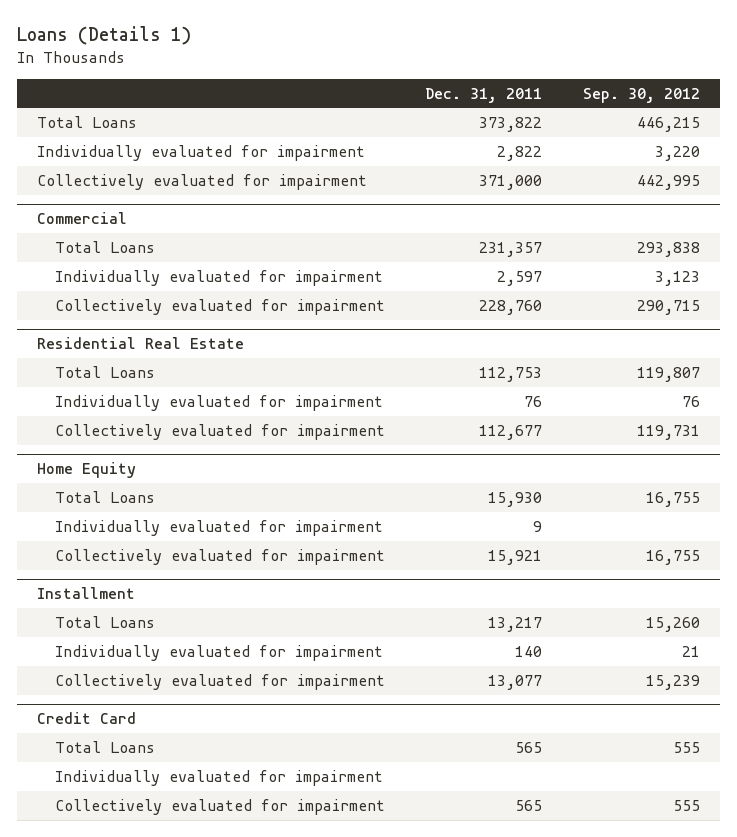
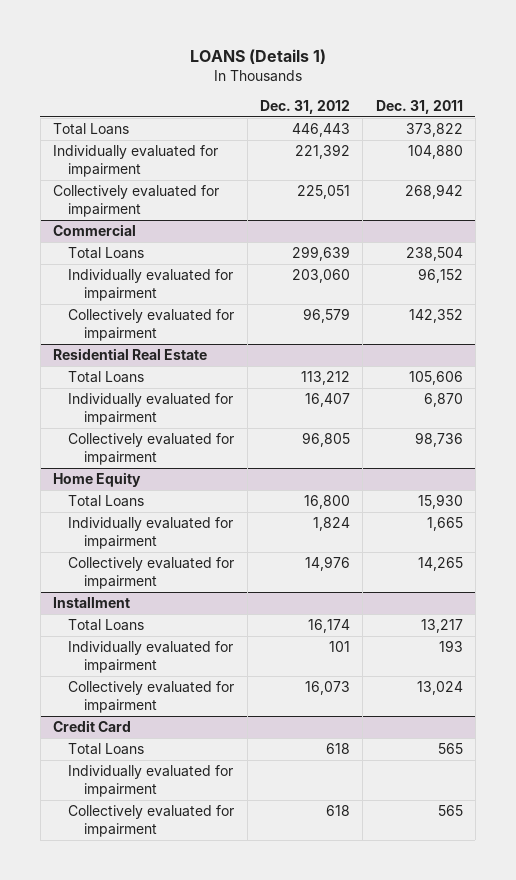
- Loans (Details 1)
+ LOANS (Details 1)
- | Dec. 31, 2011 | Sep. 30, 2012
+ | Dec. 31, 2012 | Dec. 31, 2011
- Individually evaluated for impairment | 2,822 | 3,220
- Collectively evaluated for impairment | 371,000 | 442,995
+ Individually evaluated for impairment | 221,392 | 104,880
+ Collectively evaluated for impairment | 225,051 | 268,942
@ Commercial
- Total Loans | 231,357 | 293,838
- Individually evaluated for impairment | 2,597 | 3,123
- Collectively evaluated for impairment | 228,760 | 290,715
+ Total Loans | 299,639 | 238,504
+ Individually evaluated for impairment | 203,060 | 96,152
+ Collectively evaluated for impairment | 96,579 | 142,352
@ Residential Real Estate
- Total Loans | 112,753 | 119,807
- Individually evaluated for impairment | 76 | 76
- Collectively evaluated for impairment | 112,677 | 119,731
+ Total Loans | 113,212 | 105,606
+ Individually evaluated for impairment | 16,407 | 6,870
+ Collectively evaluated for impairment | 96,805 | 98,736
@ Home Equity
- Individually evaluated for impairment | 9 |
- Collectively evaluated for impairment | 15,921 | 16,755
+ Individually evaluated for impairment | 1,824 | 1,665
+ Collectively evaluated for impairment | 14,976 | 14,265
@ Installment
- Individually evaluated for impairment | 140 | 21
- Collectively evaluated for impairment | 13,077 | 15,239
+ Individually evaluated for impairment | 101 | 193
+ Collectively evaluated for impairment | 16,073 | 13,024

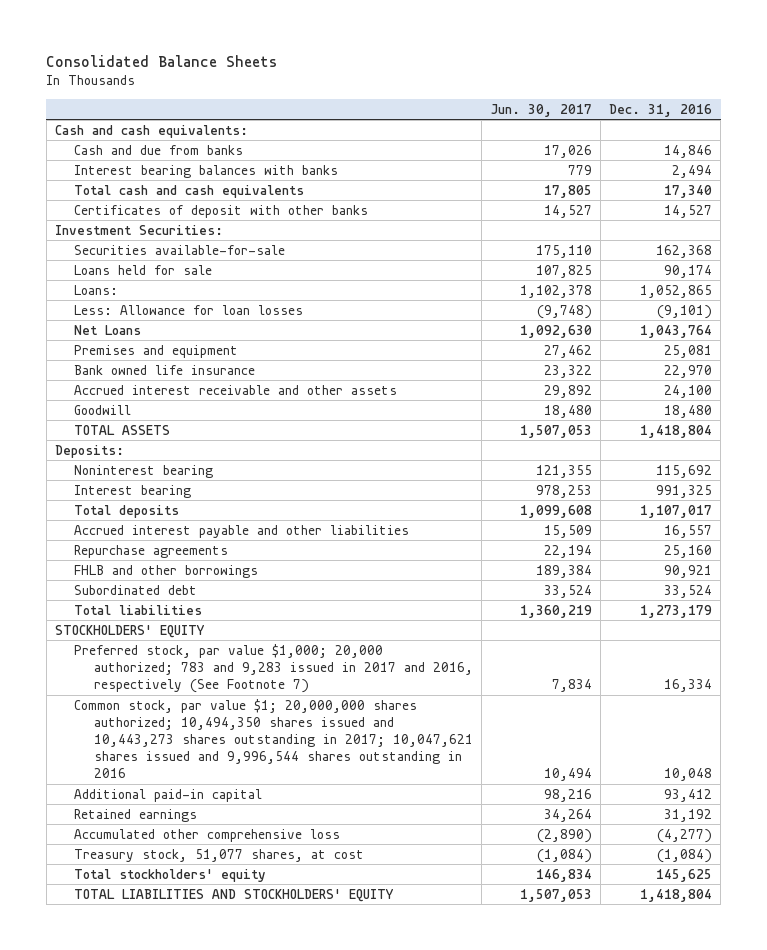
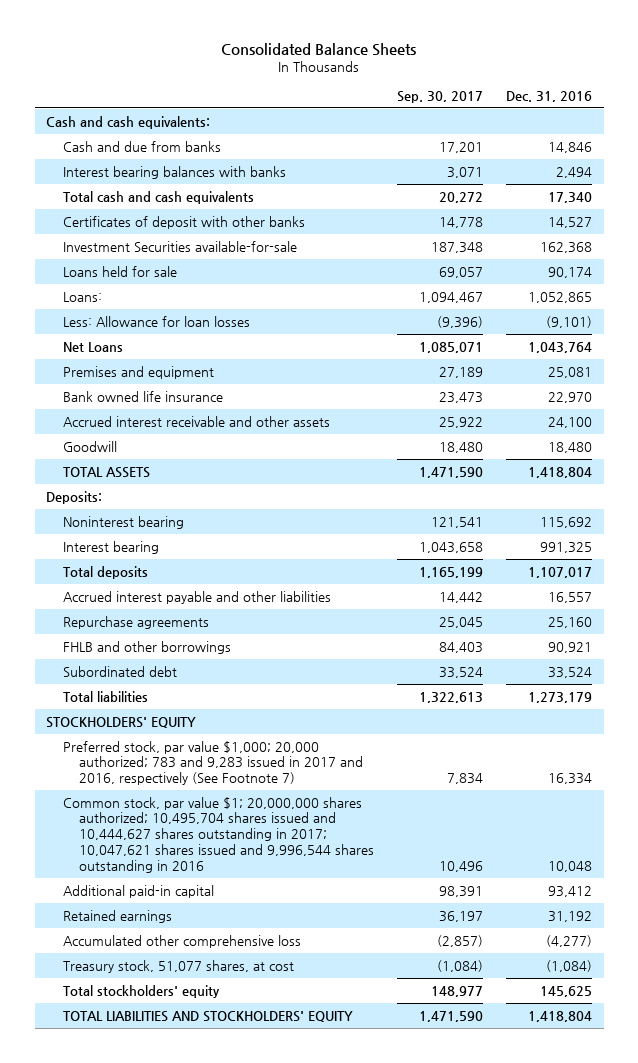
- | Jun. 30, 2017 | Dec. 31, 2016
+ | Sep. 30, 2017 | Dec. 31, 2016
- Investment Securities:
- Securities available-for-sale | 175,110 | 162,368
+ Investment Securities available-for-sale | 187,348 | 162,368
- Common stock, par value $1; 20,000,000 shares authorized; 10,494,350 shares issued and 10,443,273 shares outstanding in 2017; 10,047,621 shares issued and 9,996,544 shares outstanding in 2016 | 10,494 | 10,048
+ Common stock, par value $1; 20,000,000 shares authorized; 10,495,704 shares issued and 10,444,627 shares outstanding in 2017; 10,047,621 shares issued and 9,996,544 shares outstanding in 2016 | 10,496 | 10,048

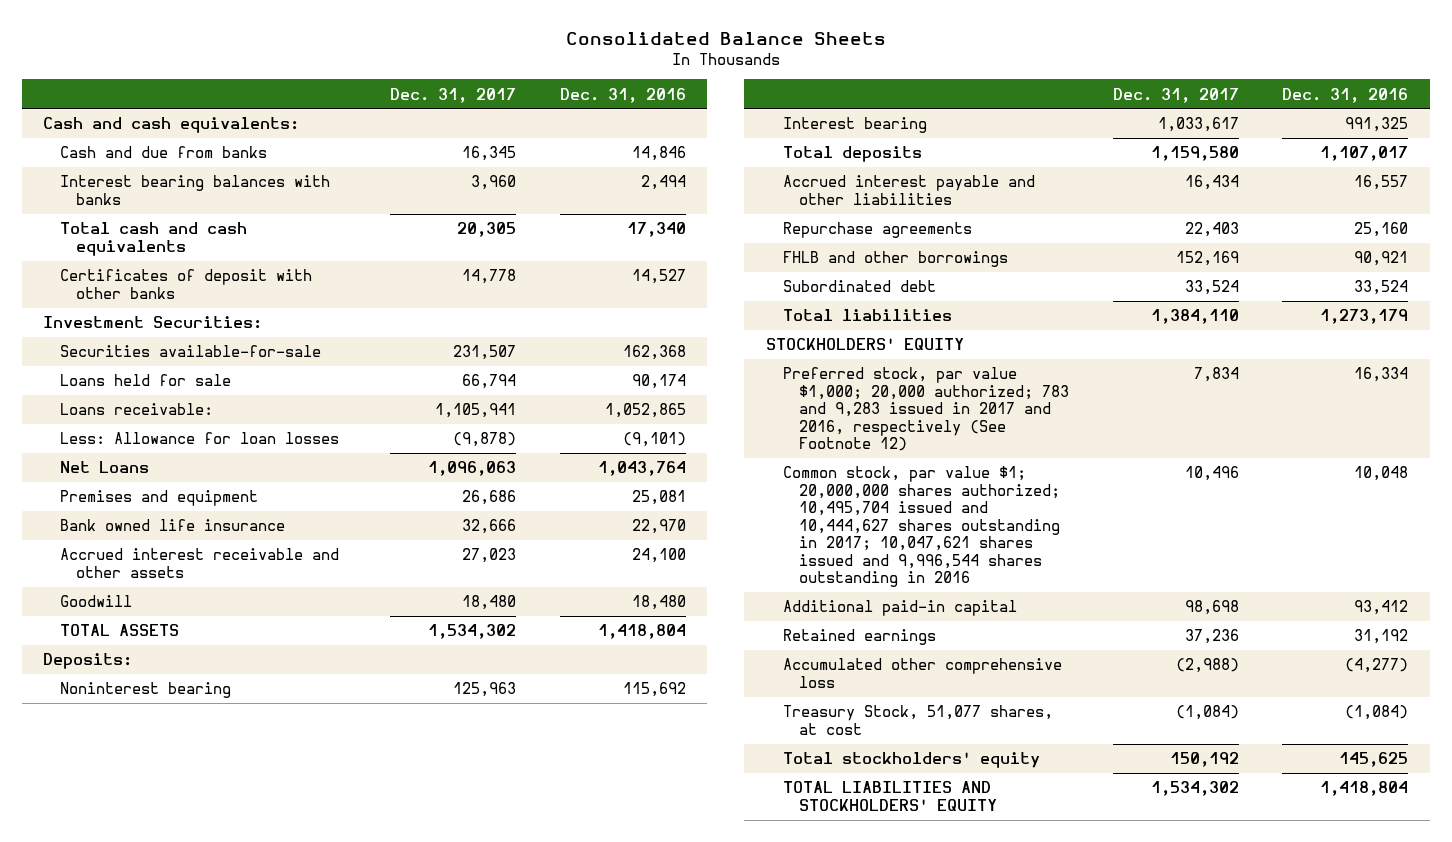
- | Sep. 30, 2017 | Dec. 31, 2016
+ | Dec. 31, 2017 | Dec. 31, 2016
- Investment Securities available-for-sale | 187,348 | 162,368
+ Investment Securities:
+ Securities available-for-sale | 231,507 | 162,368
- Loans: | 1,094,467 | 1,052,865
+ Loans receivable: | 1,105,941 | 1,052,865
- Preferred stock, par value $1,000; 20,000 authorized; 783 and 9,283 issued in 2017 and 2016, respectively (See Footnote 7) | 7,834 | 16,334
- Common stock, par value $1; 20,000,000 shares authorized; 10,495,704 shares issued and 10,444,627 shares outstanding in 2017; 10,047,621 shares issued and 9,996,544 shares outstanding in 2016 | 10,496 | 10,048
+ Preferred stock, par value $1,000; 20,000 authorized; 783 and 9,283 issued in 2017 and 2016, respectively (See Footnote 12) | 7,834 | 16,334
+ Common stock, par value $1; 20,000,000 shares authorized; 10,495,704 issued and 10,444,627 shares outstanding in 2017; 10,047,621 shares issued and 9,996,544 shares outstanding in 2016 | 10,496 | 10,048
- Treasury stock, 51,077 shares, at cost | (1,084) | (1,084)
+ Treasury Stock, 51,077 shares, at cost | (1,084) | (1,084)

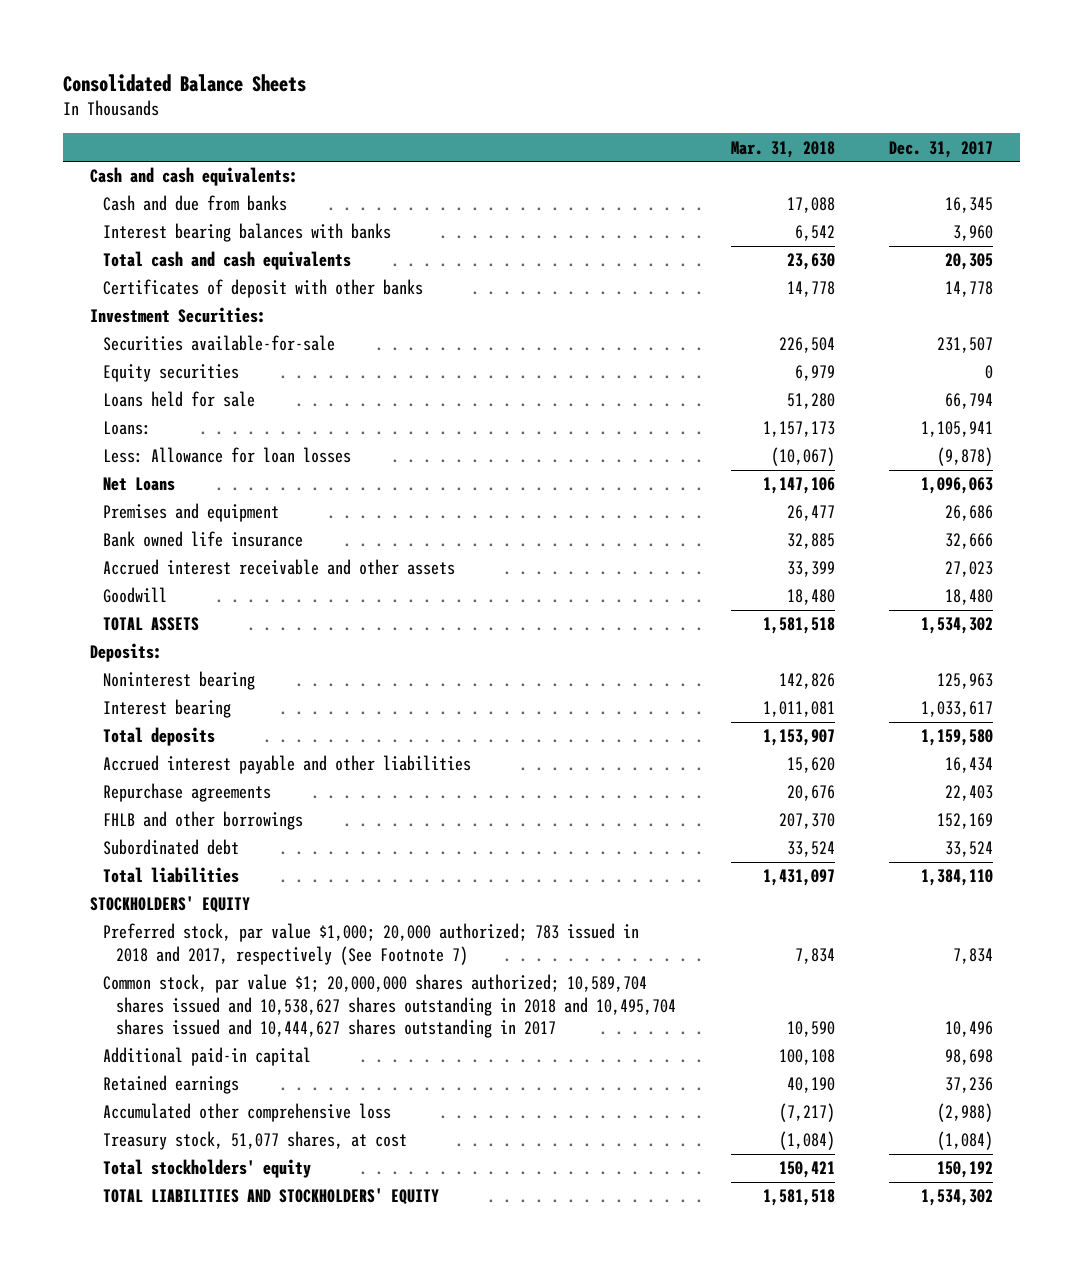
- | Dec. 31, 2017 | Dec. 31, 2016
+ | Mar. 31, 2018 | Dec. 31, 2017
+ Equity securities | 6,979 | 0
- Loans receivable: | 1,105,941 | 1,052,865
+ Loans: | 1,157,173 | 1,105,941
- Preferred stock, par value $1,000; 20,000 authorized; 783 and 9,283 issued in 2017 and 2016, respectively (See Footnote 12) | 7,834 | 16,334
- Common stock, par value $1; 20,000,000 shares authorized; 10,495,704 issued and 10,444,627 shares outstanding in 2017; 10,047,621 shares issued and 9,996,544 shares outstanding in 2016 | 10,496 | 10,048
+ Preferred stock, par value $1,000; 20,000 authorized; 783 issued in 2018 and 2017, respectively (See Footnote 7) | 7,834 | 7,834
+ Common stock, par value $1; 20,000,000 shares authorized; 10,589,704 shares issued and 10,538,627 shares outstanding in 2018 and 10,495,704 shares issued and 10,444,627 shares outstanding in 2017 | 10,590 | 10,496
- Treasury Stock, 51,077 shares, at cost | (1,084) | (1,084)
+ Treasury stock, 51,077 shares, at cost | (1,084) | (1,084)

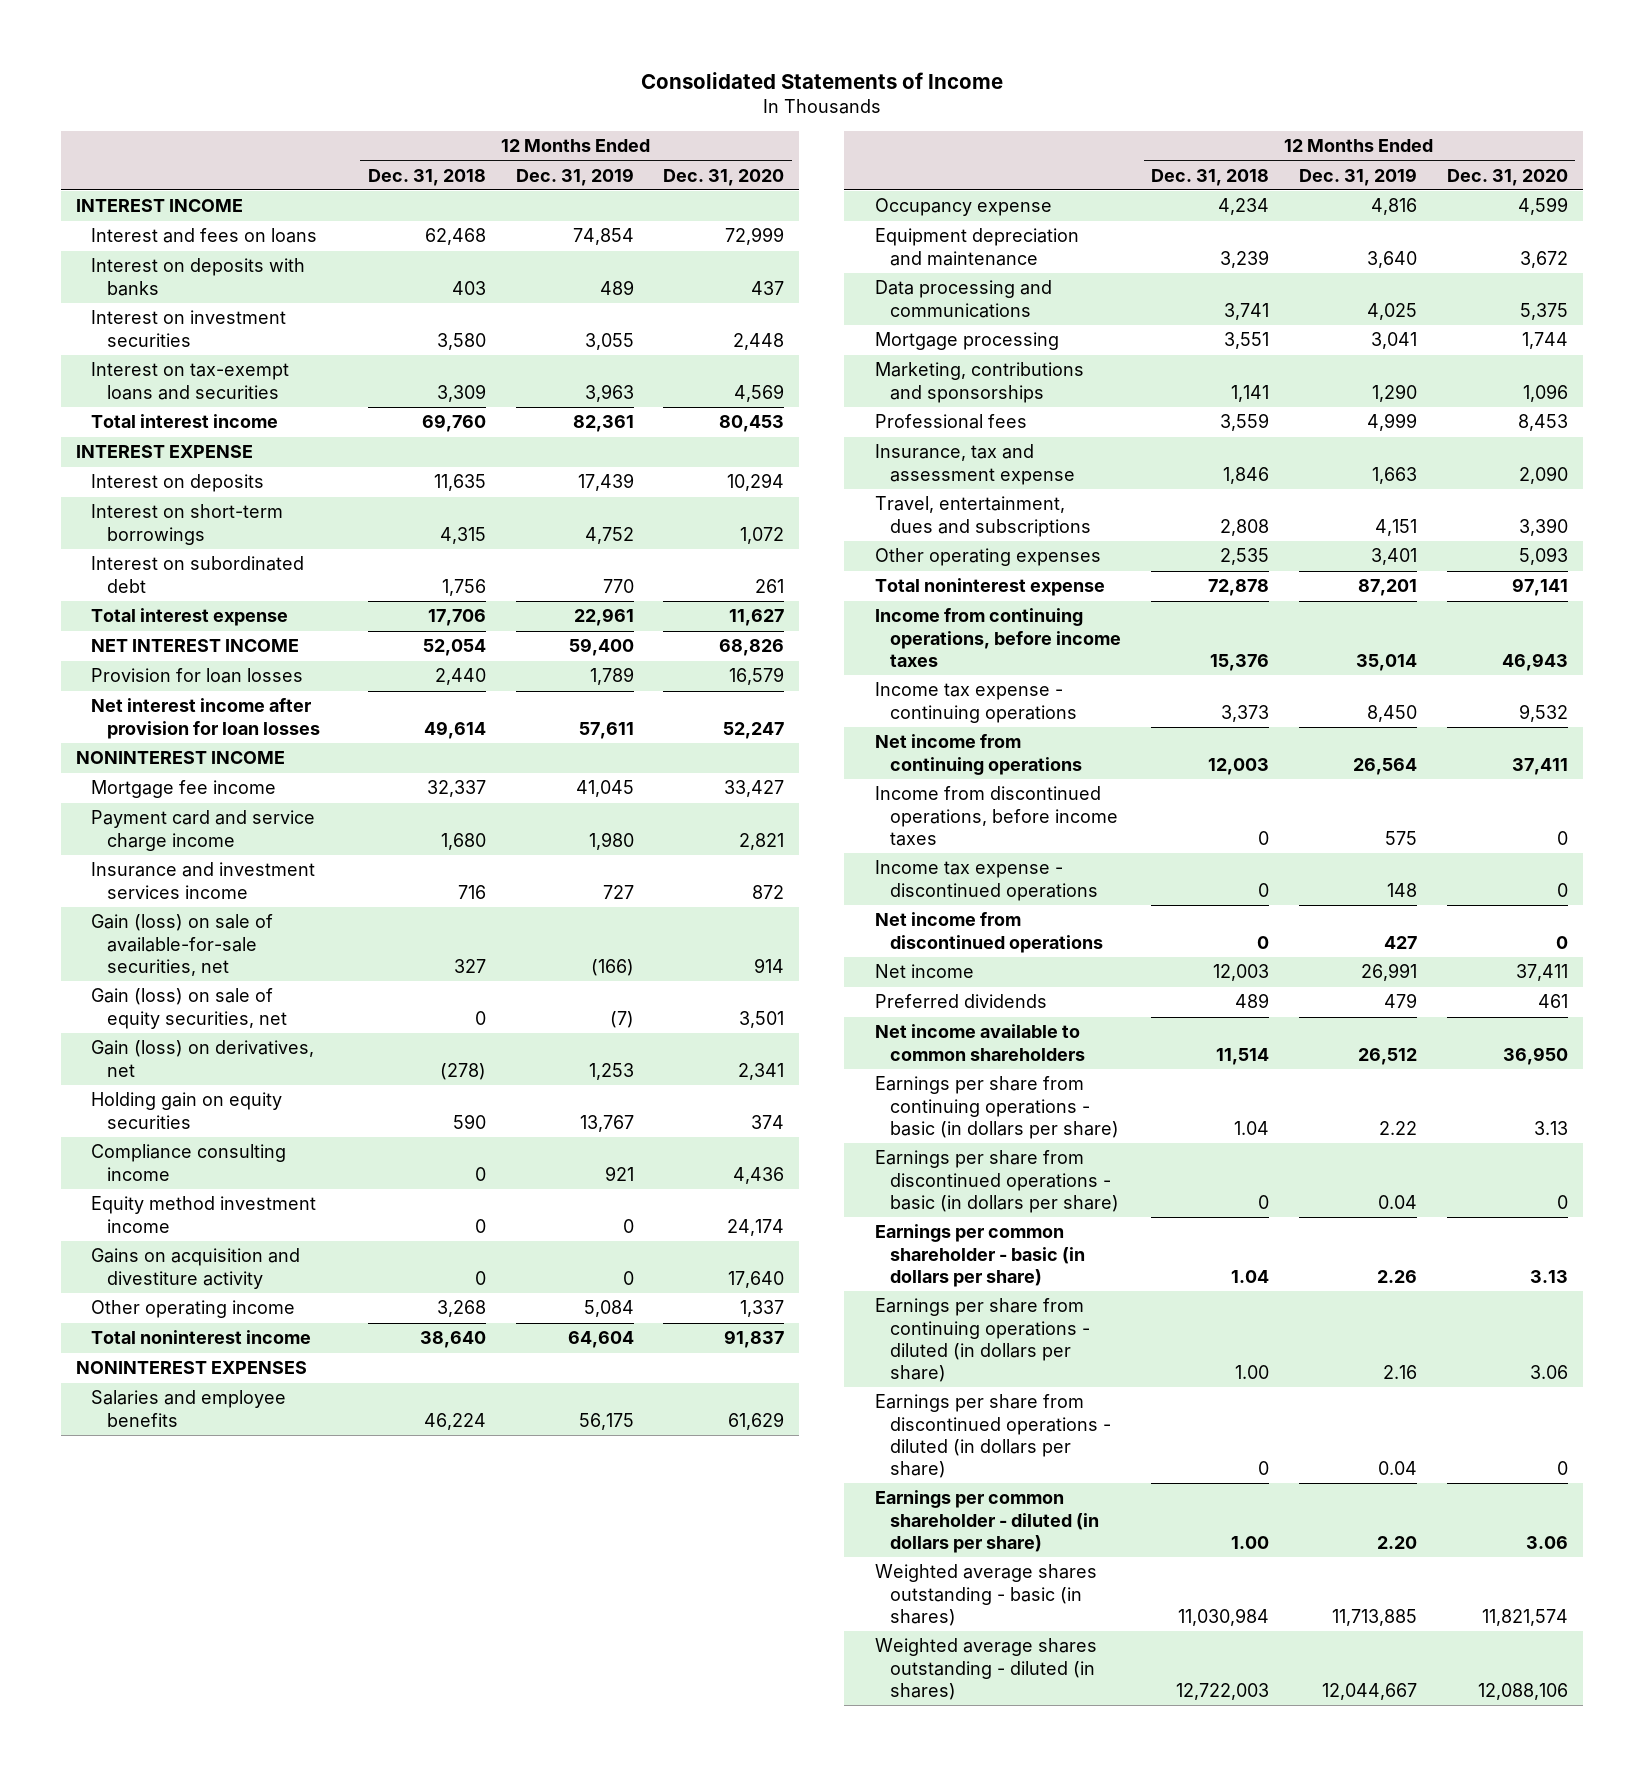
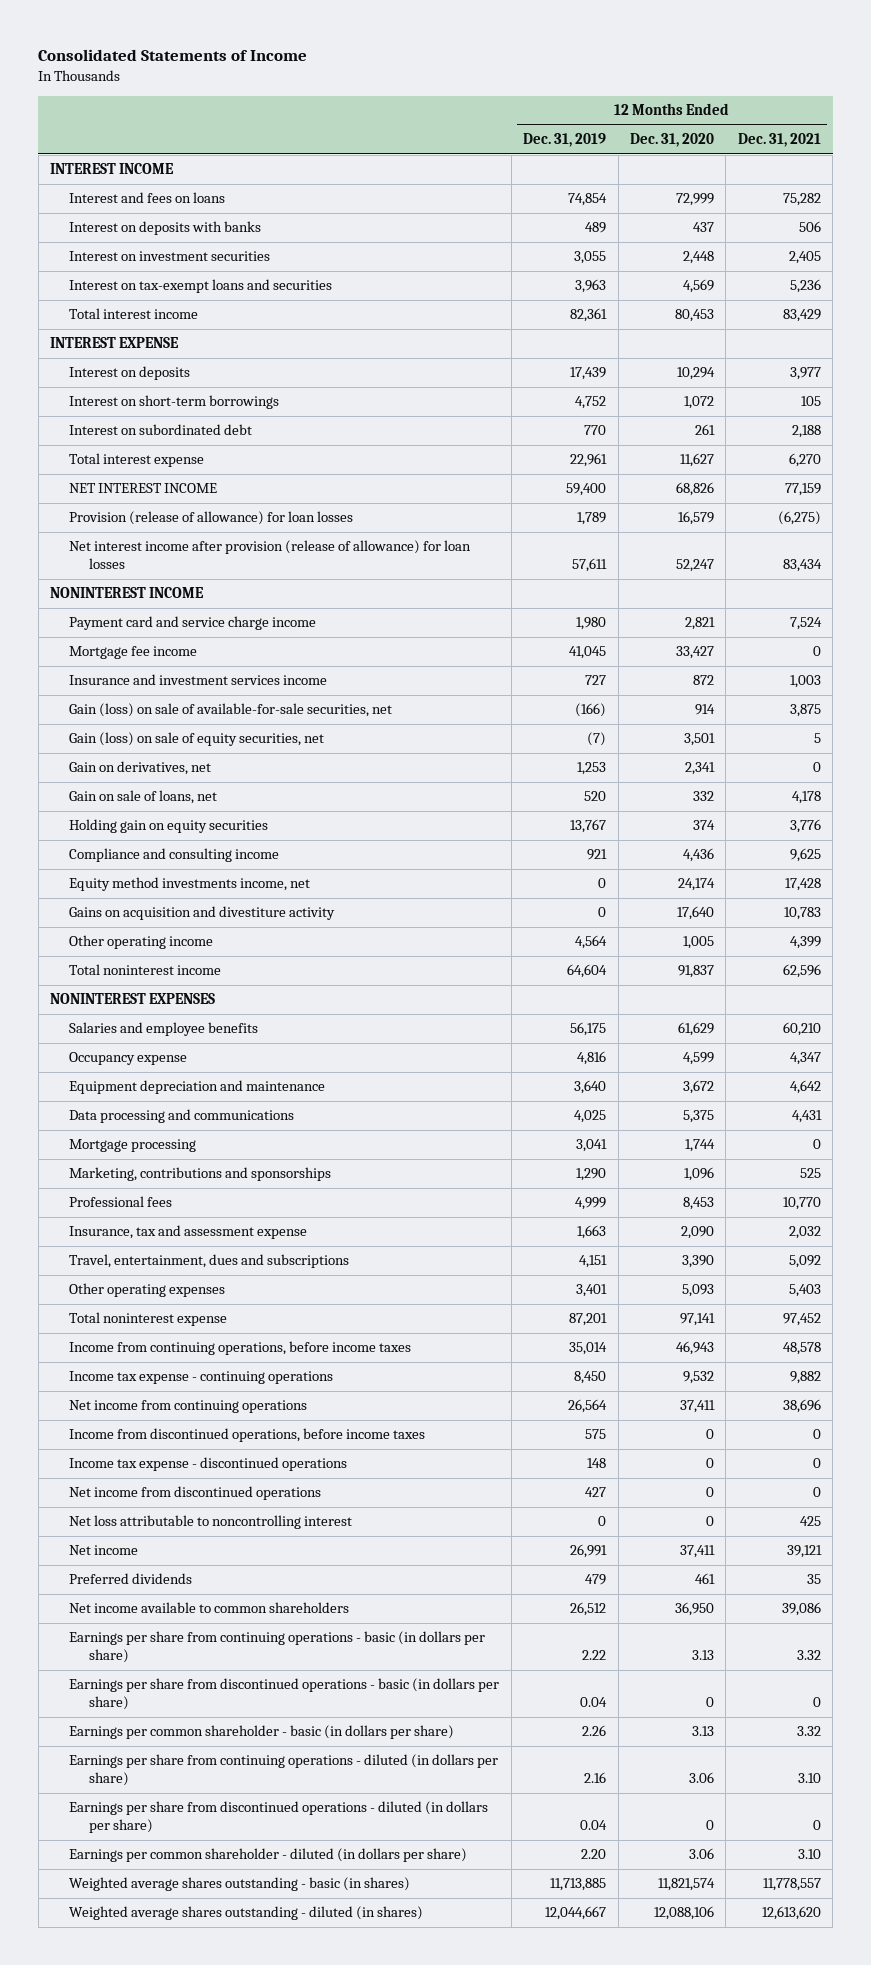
- | 12 Months Ended Dec. 31, 2018 | 12 Months Ended Dec. 31, 2019 | 12 Months Ended Dec. 31, 2020
+ | 12 Months Ended Dec. 31, 2019 | 12 Months Ended Dec. 31, 2020 | 12 Months Ended Dec. 31, 2021
- Provision for loan losses | 2,440 | 1,789 | 16,579
- Net interest income after provision for loan losses | 49,614 | 57,611 | 52,247
+ Provision (release of allowance) for loan losses | 1,789 | 16,579 | (6,275)
+ Net interest income after provision (release of allowance) for loan losses | 57,611 | 52,247 | 83,434
moved down: Mortgage fee income | 41,045 | 33,427 | 0
- Gain (loss) on derivatives, net | (278) | 1,253 | 2,341
+ Gain on derivatives, net | 1,253 | 2,341 | 0
+ Gain on sale of loans, net | 520 | 332 | 4,178
- Compliance consulting income | 0 | 921 | 4,436
- Equity method investment income | 0 | 0 | 24,174
+ Compliance and consulting income | 921 | 4,436 | 9,625
+ Equity method investments income, net | 0 | 24,174 | 17,428
- Other operating income | 3,268 | 5,084 | 1,337
+ Other operating income | 4,564 | 1,005 | 4,399
+ Net loss attributable to noncontrolling interest | 0 | 0 | 425

